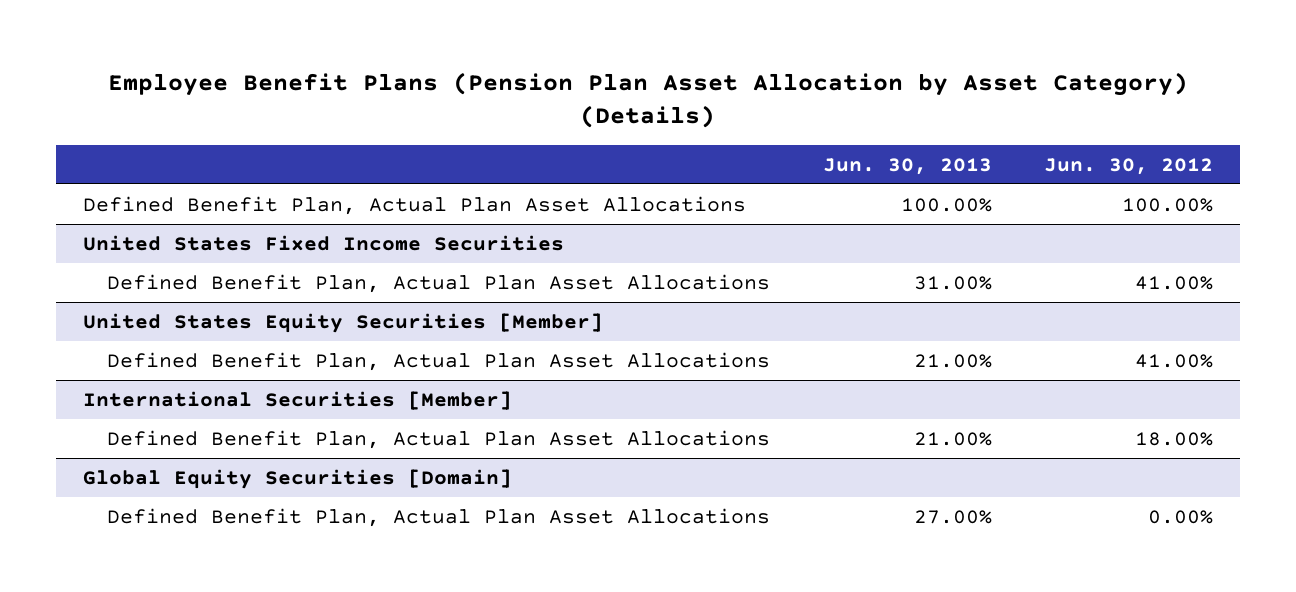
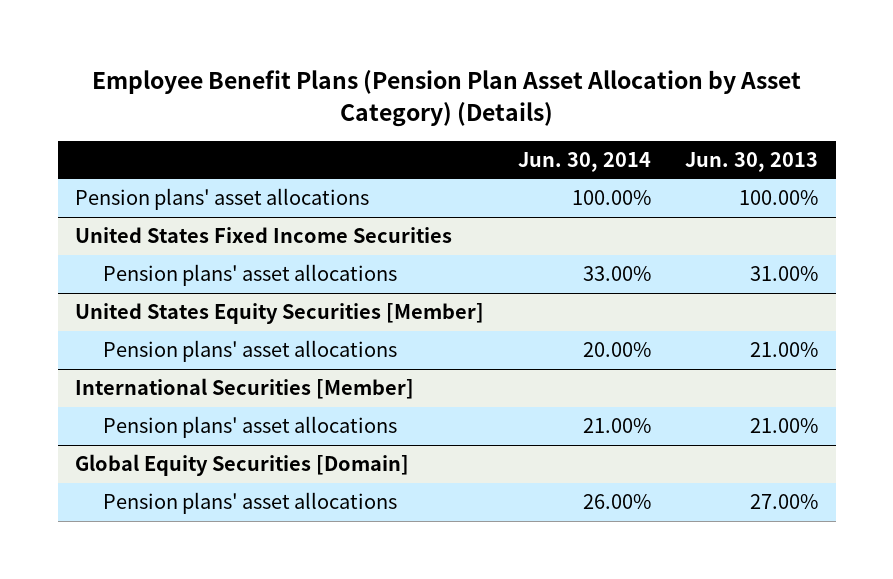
- | Jun. 30, 2013 | Jun. 30, 2012
+ | Jun. 30, 2014 | Jun. 30, 2013
- Defined Benefit Plan, Actual Plan Asset Allocations | 100.00% | 100.00%
+ Pension plans' asset allocations | 100.00% | 100.00%
@ United States Fixed Income Securities
- Defined Benefit Plan, Actual Plan Asset Allocations | 31.00% | 41.00%
+ Pension plans' asset allocations | 33.00% | 31.00%
@ United States Equity Securities [Member]
- Defined Benefit Plan, Actual Plan Asset Allocations | 21.00% | 41.00%
+ Pension plans' asset allocations | 20.00% | 21.00%
@ International Securities [Member]
- Defined Benefit Plan, Actual Plan Asset Allocations | 21.00% | 18.00%
+ Pension plans' asset allocations | 21.00% | 21.00%
@ Global Equity Securities [Domain]
- Defined Benefit Plan, Actual Plan Asset Allocations | 27.00% | 0.00%
+ Pension plans' asset allocations | 26.00% | 27.00%

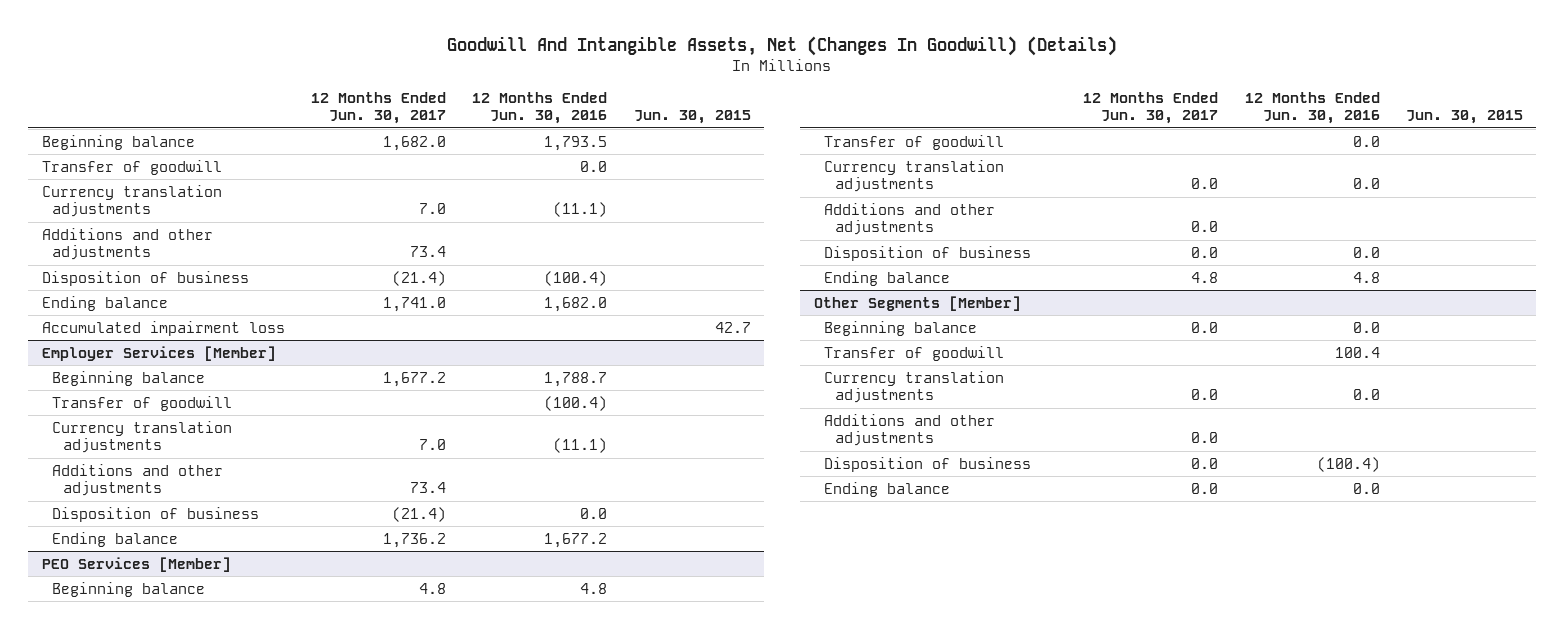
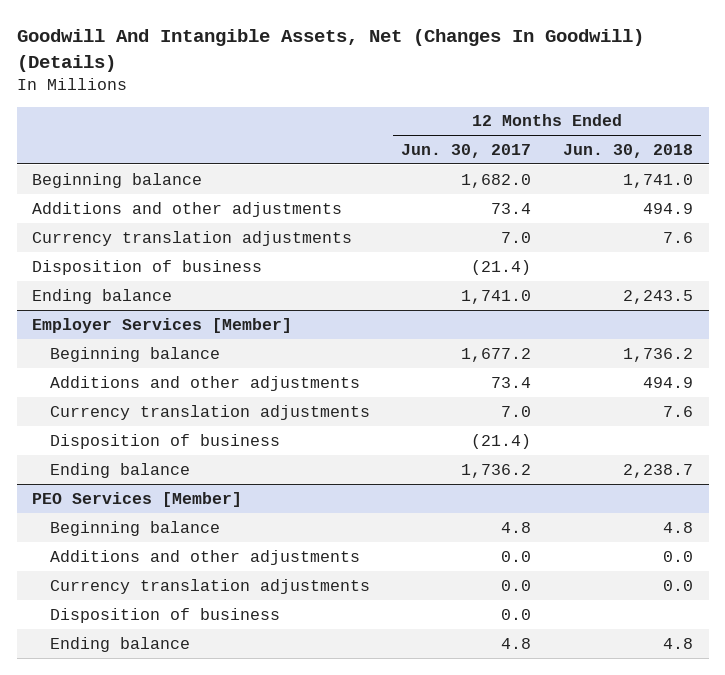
- | 12 Months Ended Jun. 30, 2017 | 12 Months Ended Jun. 30, 2016 | Jun. 30, 2015
+ | 12 Months Ended Jun. 30, 2017 | 12 Months Ended Jun. 30, 2018
- Transfer of goodwill | | 0.0 |
moved down: Currency translation adjustments | 7.0 | 7.6
- Accumulated impairment loss | | | 42.7
@ Employer Services [Member]
- Transfer of goodwill | | (100.4) |
moved down: Currency translation adjustments | 7.0 | 7.6
@ PEO Services [Member]
- Transfer of goodwill | | 0.0 |
- Currency translation adjustments | 0.0 | 0.0 |
- Disposition of business | 0.0 | 0.0 |
- Other Segments [Member]
- Beginning balance | 0.0 | 0.0 |
- Transfer of goodwill | | 100.4 |
- Additions and other adjustments | 0.0 | |
- Ending balance | 0.0 | 0.0 |
@ PEO Services [Member]
moved down: Ending balance | 4.8 | 4.8

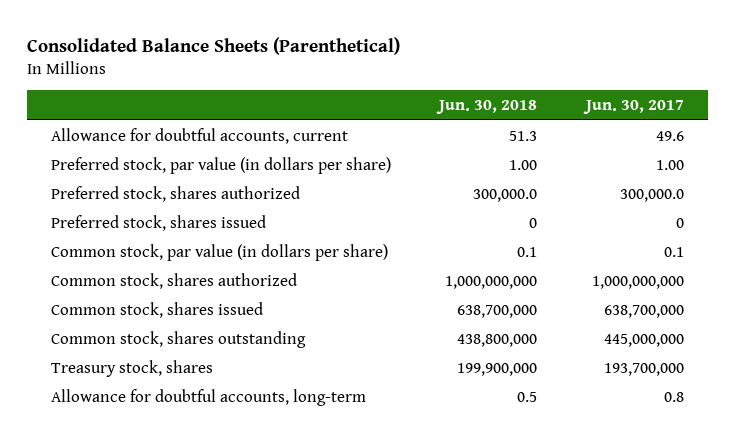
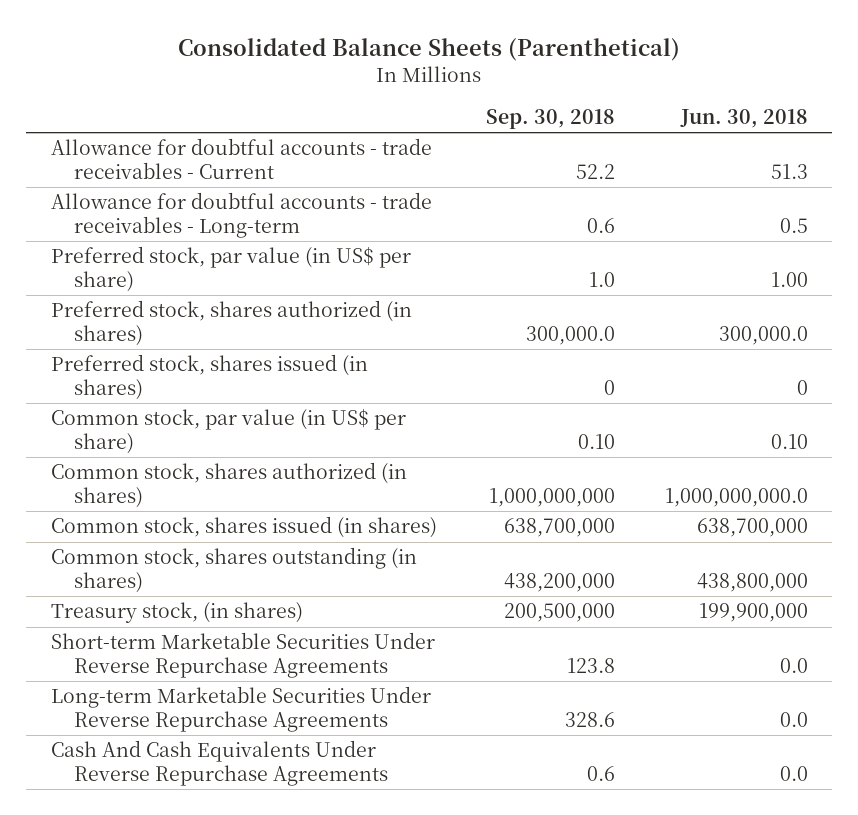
- | Jun. 30, 2018 | Jun. 30, 2017
+ | Sep. 30, 2018 | Jun. 30, 2018
- Allowance for doubtful accounts, current | 51.3 | 49.6
- Preferred stock, par value (in dollars per share) | 1.00 | 1.00
- Preferred stock, shares authorized | 300,000.0 | 300,000.0
- Preferred stock, shares issued | 0 | 0
- Common stock, par value (in dollars per share) | 0.1 | 0.1
- Common stock, shares authorized | 1,000,000,000 | 1,000,000,000
- Common stock, shares issued | 638,700,000 | 638,700,000
- Common stock, shares outstanding | 438,800,000 | 445,000,000
- Treasury stock, shares | 199,900,000 | 193,700,000
- Allowance for doubtful accounts, long-term | 0.5 | 0.8
+ Allowance for doubtful accounts - trade receivables - Current | 52.2 | 51.3
+ Allowance for doubtful accounts - trade receivables - Long-term | 0.6 | 0.5
+ Preferred stock, par value (in US$ per share) | 1.0 | 1.00
+ Preferred stock, shares authorized (in shares) | 300,000.0 | 300,000.0
+ Preferred stock, shares issued (in shares) | 0 | 0
+ Common stock, par value (in US$ per share) | 0.10 | 0.10
+ Common stock, shares authorized (in shares) | 1,000,000,000 | 1,000,000,000.0
+ Common stock, shares issued (in shares) | 638,700,000 | 638,700,000
+ Common stock, shares outstanding (in shares) | 438,200,000 | 438,800,000
+ Treasury stock, (in shares) | 200,500,000 | 199,900,000
+ Short-term Marketable Securities Under Reverse Repurchase Agreements | 123.8 | 0.0
+ Long-term Marketable Securities Under Reverse Repurchase Agreements | 328.6 | 0.0
+ Cash And Cash Equivalents Under Reverse Repurchase Agreements | 0.6 | 0.0

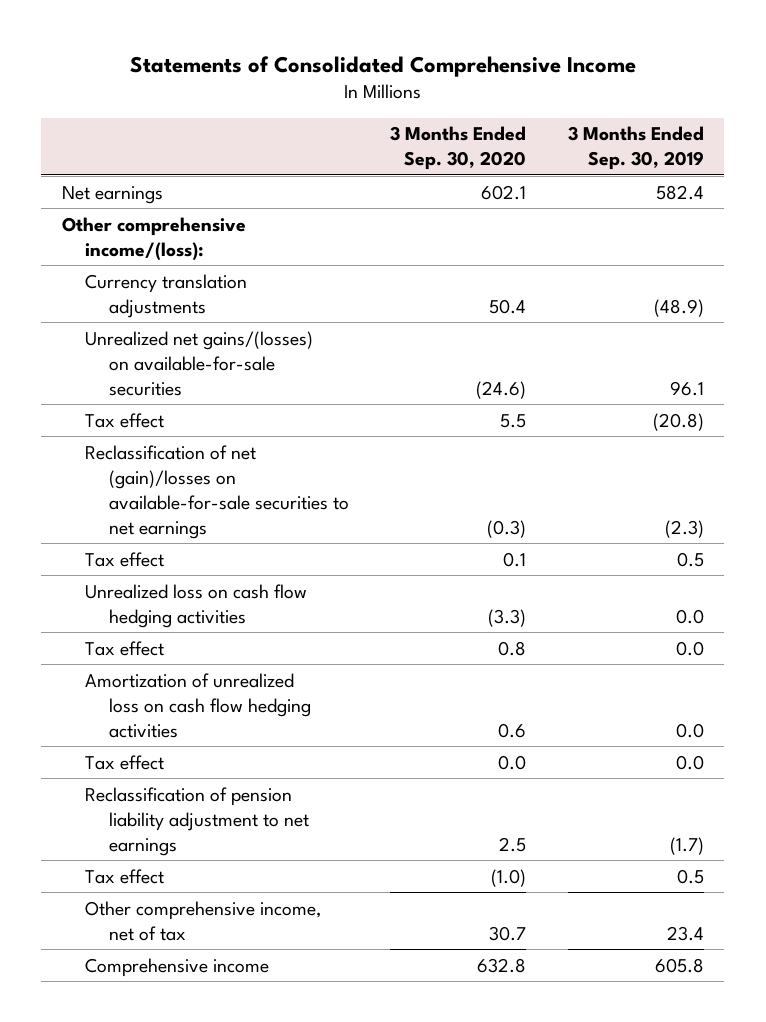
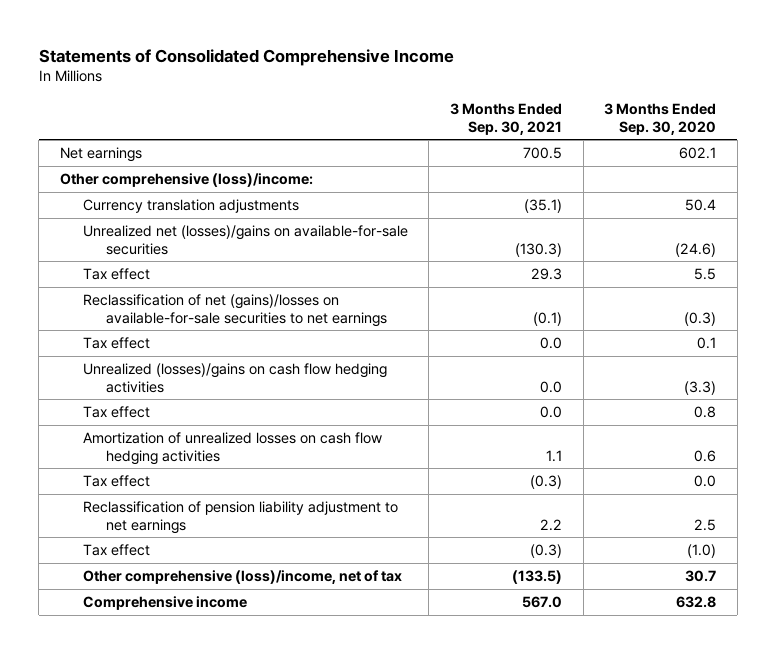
- | 3 Months Ended Sep. 30, 2020 | 3 Months Ended Sep. 30, 2019
+ | 3 Months Ended Sep. 30, 2021 | 3 Months Ended Sep. 30, 2020
- Other comprehensive income/(loss):
+ Other comprehensive (loss)/income:
- Unrealized net gains/(losses) on available-for-sale securities | (24.6) | 96.1
+ Unrealized net (losses)/gains on available-for-sale securities | (130.3) | (24.6)
- Reclassification of net (gain)/losses on available-for-sale securities to net earnings | (0.3) | (2.3)
+ Reclassification of net (gains)/losses on available-for-sale securities to net earnings | (0.1) | (0.3)
- Unrealized loss on cash flow hedging activities | (3.3) | 0.0
+ Unrealized (losses)/gains on cash flow hedging activities | 0.0 | (3.3)
- Amortization of unrealized loss on cash flow hedging activities | 0.6 | 0.0
+ Amortization of unrealized losses on cash flow hedging activities | 1.1 | 0.6
- Other comprehensive income, net of tax | 30.7 | 23.4
+ Other comprehensive (loss)/income, net of tax | (133.5) | 30.7

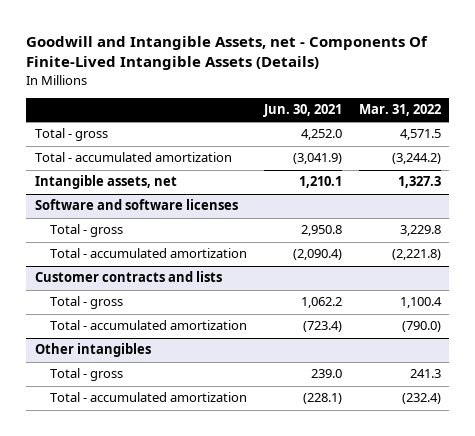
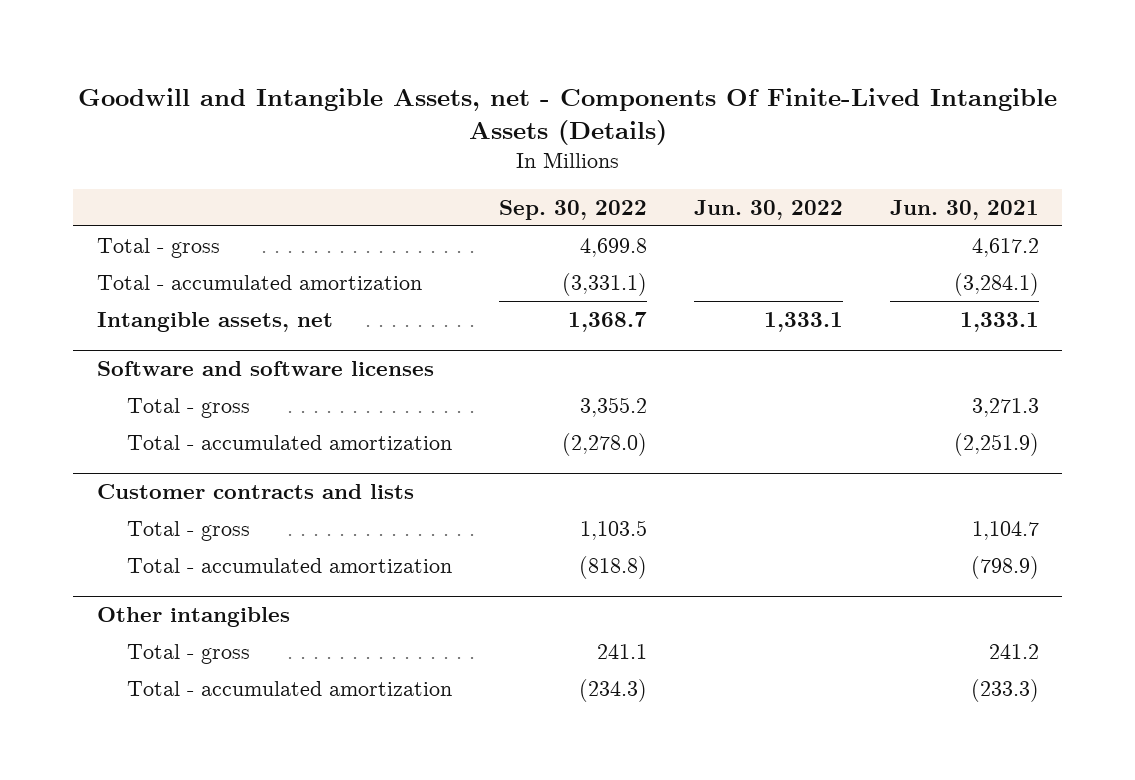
- | Jun. 30, 2021 | Mar. 31, 2022
+ | Sep. 30, 2022 | Jun. 30, 2022 | Jun. 30, 2021
- Total - gross | 4,252.0 | 4,571.5
- Total - accumulated amortization | (3,041.9) | (3,244.2)
- Intangible assets, net | 1,210.1 | 1,327.3
+ Total - gross | 4,699.8 | | 4,617.2
+ Total - accumulated amortization | (3,331.1) | | (3,284.1)
+ Intangible assets, net | 1,368.7 | 1,333.1 | 1,333.1
@ Software and software licenses
- Total - gross | 2,950.8 | 3,229.8
- Total - accumulated amortization | (2,090.4) | (2,221.8)
+ Total - gross | 3,355.2 | | 3,271.3
+ Total - accumulated amortization | (2,278.0) | | (2,251.9)
@ Customer contracts and lists
- Total - gross | 1,062.2 | 1,100.4
- Total - accumulated amortization | (723.4) | (790.0)
+ Total - gross | 1,103.5 | | 1,104.7
+ Total - accumulated amortization | (818.8) | | (798.9)
@ Other intangibles
- Total - gross | 239.0 | 241.3
- Total - accumulated amortization | (228.1) | (232.4)
+ Total - gross | 241.1 | | 241.2
+ Total - accumulated amortization | (234.3) | | (233.3)

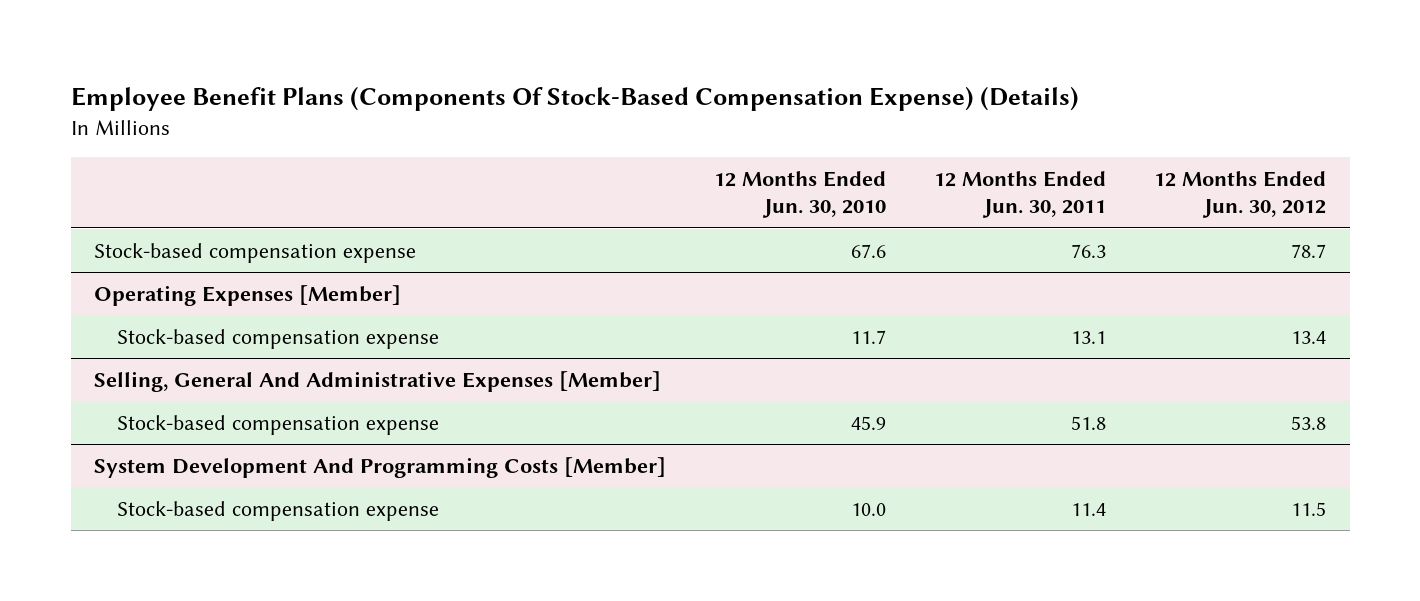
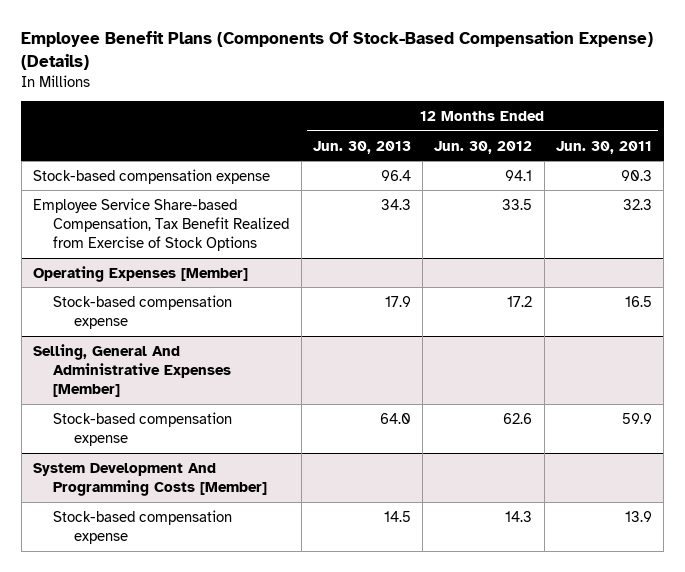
- | 12 Months Ended Jun. 30, 2010 | 12 Months Ended Jun. 30, 2011 | 12 Months Ended Jun. 30, 2012
+ | 12 Months Ended Jun. 30, 2013 | 12 Months Ended Jun. 30, 2012 | 12 Months Ended Jun. 30, 2011
- Stock-based compensation expense | 67.6 | 76.3 | 78.7
+ Stock-based compensation expense | 96.4 | 94.1 | 90.3
+ Employee Service Share-based Compensation, Tax Benefit Realized from Exercise of Stock Options | 34.3 | 33.5 | 32.3
@ Operating Expenses [Member]
- Stock-based compensation expense | 11.7 | 13.1 | 13.4
+ Stock-based compensation expense | 17.9 | 17.2 | 16.5
@ Selling, General And Administrative Expenses [Member]
- Stock-based compensation expense | 45.9 | 51.8 | 53.8
+ Stock-based compensation expense | 64.0 | 62.6 | 59.9
@ System Development And Programming Costs [Member]
- Stock-based compensation expense | 10.0 | 11.4 | 11.5
+ Stock-based compensation expense | 14.5 | 14.3 | 13.9

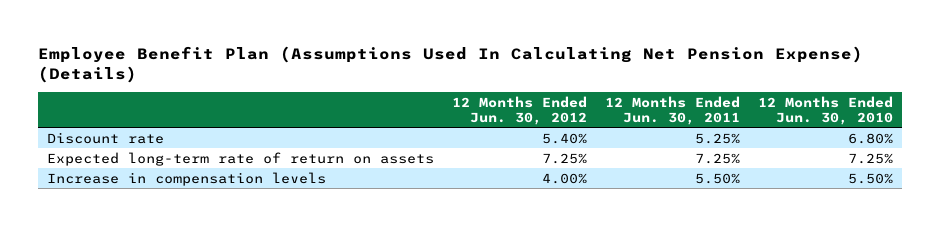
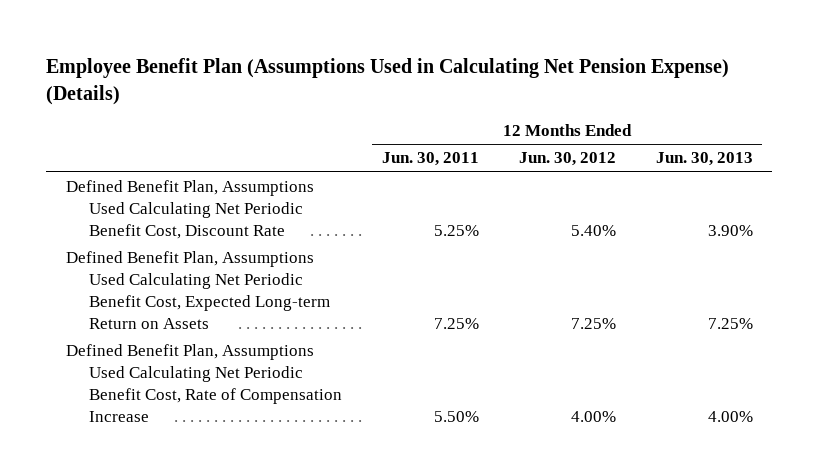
- Employee Benefit Plan (Assumptions Used In Calculating Net Pension Expense) (Details)
+ Employee Benefit Plan (Assumptions Used in Calculating Net Pension Expense) (Details)
- | 12 Months Ended Jun. 30, 2012 | 12 Months Ended Jun. 30, 2011 | 12 Months Ended Jun. 30, 2010
+ | 12 Months Ended Jun. 30, 2011 | 12 Months Ended Jun. 30, 2012 | 12 Months Ended Jun. 30, 2013
- Discount rate | 5.40% | 5.25% | 6.80%
- Expected long-term rate of return on assets | 7.25% | 7.25% | 7.25%
- Increase in compensation levels | 4.00% | 5.50% | 5.50%
+ Defined Benefit Plan, Assumptions Used Calculating Net Periodic Benefit Cost, Discount Rate | 5.25% | 5.40% | 3.90%
+ Defined Benefit Plan, Assumptions Used Calculating Net Periodic Benefit Cost, Expected Long-term Return on Assets | 7.25% | 7.25% | 7.25%
+ Defined Benefit Plan, Assumptions Used Calculating Net Periodic Benefit Cost, Rate of Compensation Increase | 5.50% | 4.00% | 4.00%

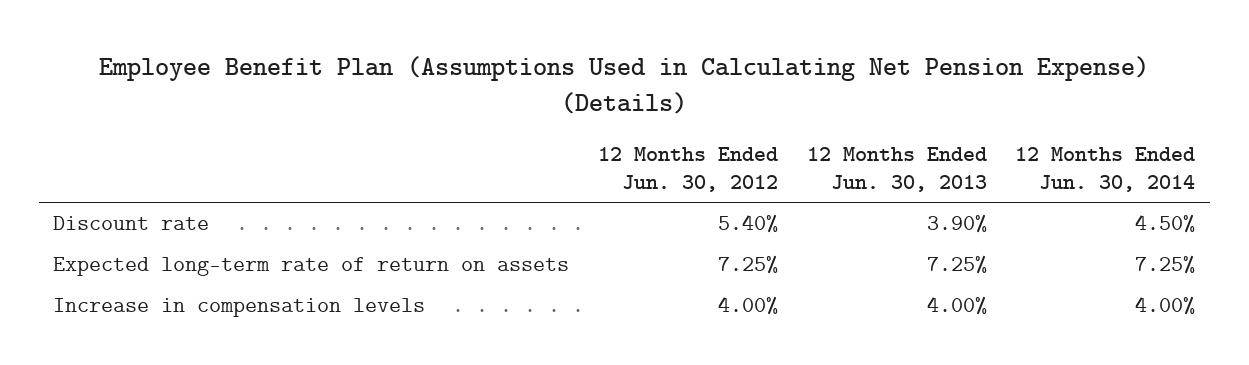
- | 12 Months Ended Jun. 30, 2011 | 12 Months Ended Jun. 30, 2012 | 12 Months Ended Jun. 30, 2013
+ | 12 Months Ended Jun. 30, 2012 | 12 Months Ended Jun. 30, 2013 | 12 Months Ended Jun. 30, 2014
- Defined Benefit Plan, Assumptions Used Calculating Net Periodic Benefit Cost, Discount Rate | 5.25% | 5.40% | 3.90%
- Defined Benefit Plan, Assumptions Used Calculating Net Periodic Benefit Cost, Expected Long-term Return on Assets | 7.25% | 7.25% | 7.25%
- Defined Benefit Plan, Assumptions Used Calculating Net Periodic Benefit Cost, Rate of Compensation Increase | 5.50% | 4.00% | 4.00%
+ Discount rate | 5.40% | 3.90% | 4.50%
+ Expected long-term rate of return on assets | 7.25% | 7.25% | 7.25%
+ Increase in compensation levels | 4.00% | 4.00% | 4.00%

